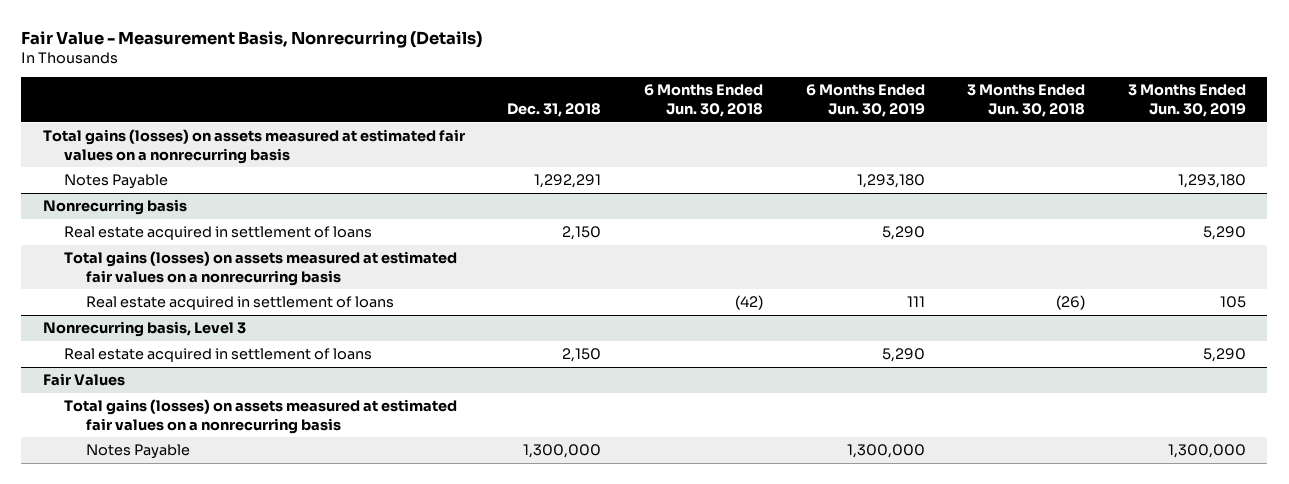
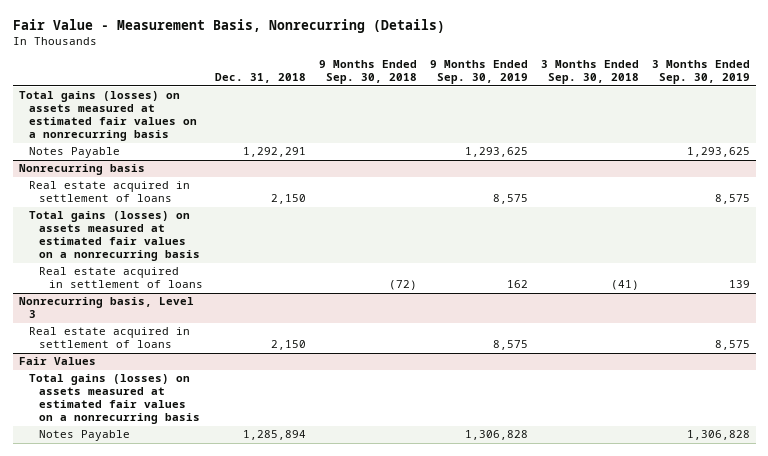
- | Dec. 31, 2018 | 6 Months Ended Jun. 30, 2018 | 6 Months Ended Jun. 30, 2019 | 3 Months Ended Jun. 30, 2018 | 3 Months Ended Jun. 30, 2019
+ | Dec. 31, 2018 | 9 Months Ended Sep. 30, 2018 | 9 Months Ended Sep. 30, 2019 | 3 Months Ended Sep. 30, 2018 | 3 Months Ended Sep. 30, 2019
@ Fair Values
- Notes Payable | 1,300,000 | | 1,300,000 | | 1,300,000
+ Notes Payable | 1,285,894 | | 1,306,828 | | 1,306,828

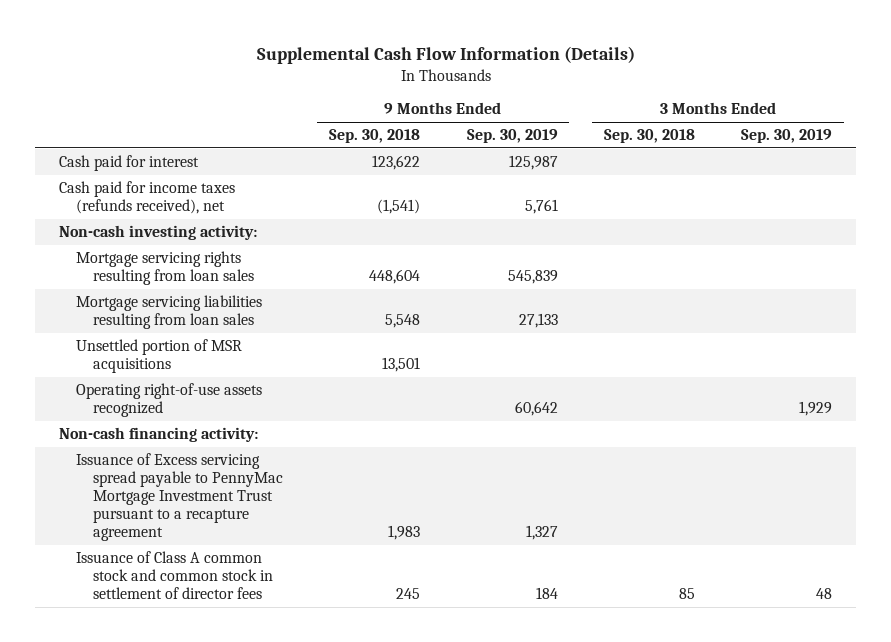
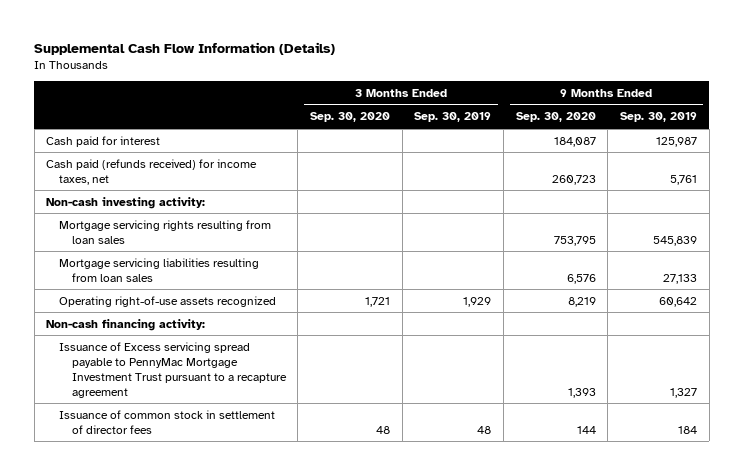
- | 9 Months Ended Sep. 30, 2018 | 9 Months Ended Sep. 30, 2019 | 3 Months Ended Sep. 30, 2018 | 3 Months Ended Sep. 30, 2019
+ | 3 Months Ended Sep. 30, 2020 | 3 Months Ended Sep. 30, 2019 | 9 Months Ended Sep. 30, 2020 | 9 Months Ended Sep. 30, 2019
- Cash paid for income taxes (refunds received), net | (1,541) | 5,761 | |
+ Cash paid (refunds received) for income taxes, net | | | 260,723 | 5,761
- Unsettled portion of MSR acquisitions | 13,501 | | |
- Issuance of Class A common stock and common stock in settlement of director fees | 245 | 184 | 85 | 48
+ Issuance of common stock in settlement of director fees | 48 | 48 | 144 | 184

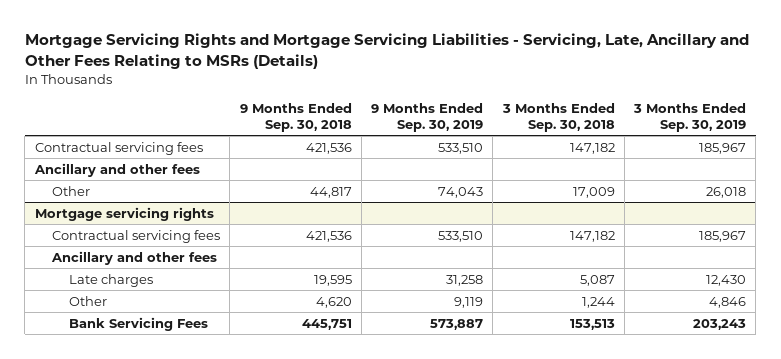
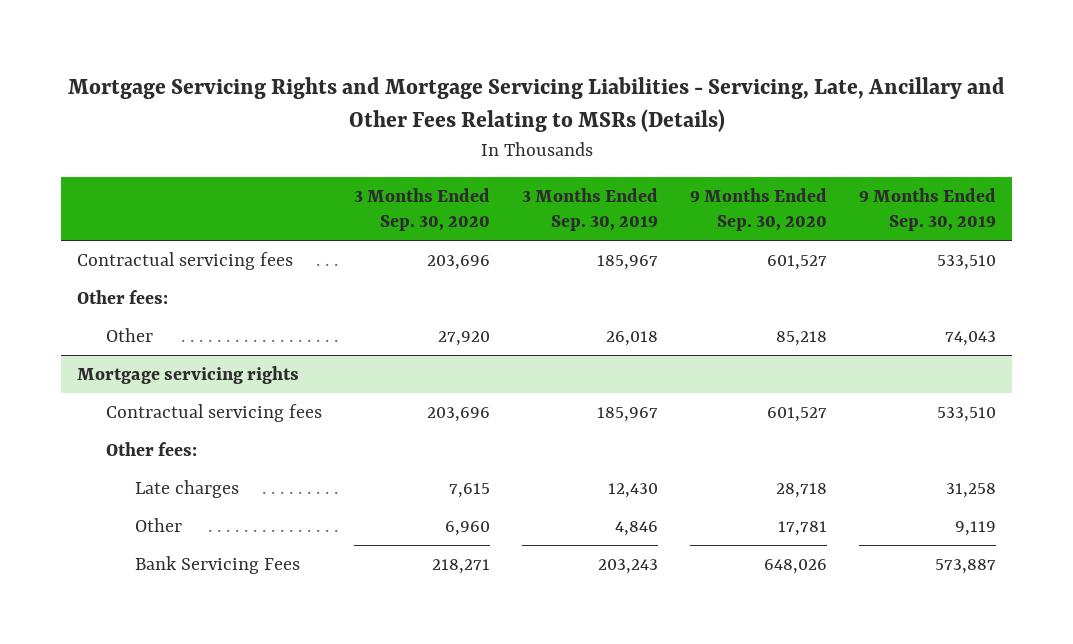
- | 9 Months Ended Sep. 30, 2018 | 9 Months Ended Sep. 30, 2019 | 3 Months Ended Sep. 30, 2018 | 3 Months Ended Sep. 30, 2019
+ | 3 Months Ended Sep. 30, 2020 | 3 Months Ended Sep. 30, 2019 | 9 Months Ended Sep. 30, 2020 | 9 Months Ended Sep. 30, 2019
- Ancillary and other fees
+ Other fees:
@ Mortgage servicing rights
- Ancillary and other fees
+ Other fees:

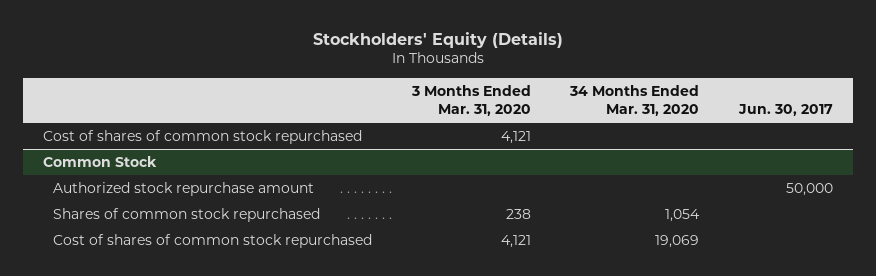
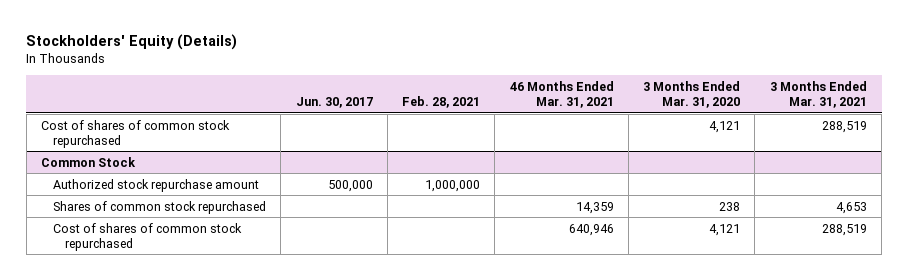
- | 3 Months Ended Mar. 31, 2020 | 34 Months Ended Mar. 31, 2020 | Jun. 30, 2017
+ | Jun. 30, 2017 | Feb. 28, 2021 | 46 Months Ended Mar. 31, 2021 | 3 Months Ended Mar. 31, 2020 | 3 Months Ended Mar. 31, 2021
@ Common Stock
- Authorized stock repurchase amount | | | 50,000
+ Authorized stock repurchase amount | 500,000 | 1,000,000 | | |

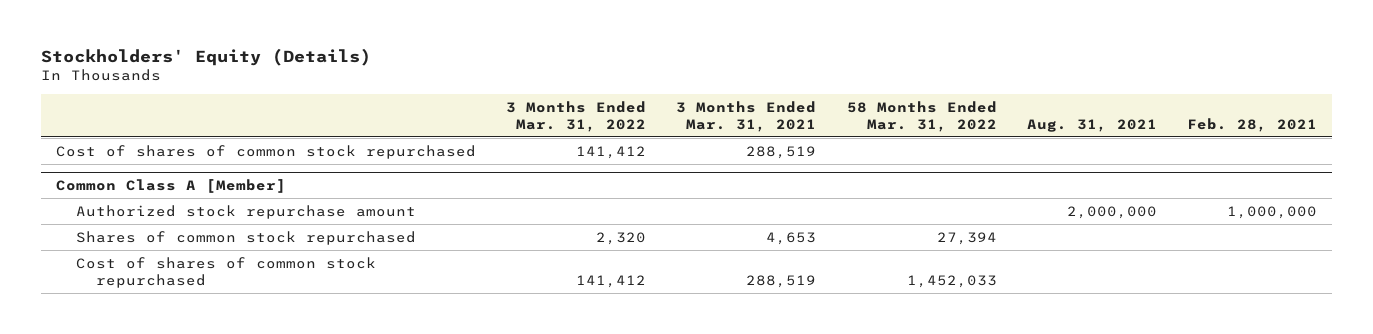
- | Jun. 30, 2017 | Feb. 28, 2021 | 46 Months Ended Mar. 31, 2021 | 3 Months Ended Mar. 31, 2020 | 3 Months Ended Mar. 31, 2021
+ | 3 Months Ended Mar. 31, 2022 | 3 Months Ended Mar. 31, 2021 | 58 Months Ended Mar. 31, 2022 | Aug. 31, 2021 | Feb. 28, 2021
- Common Stock
+ Common Class A [Member]

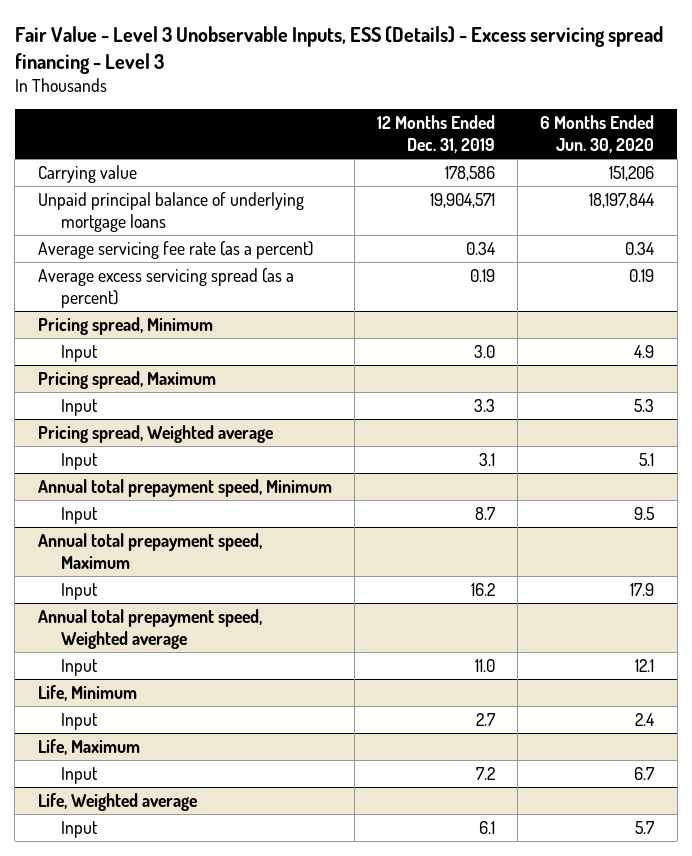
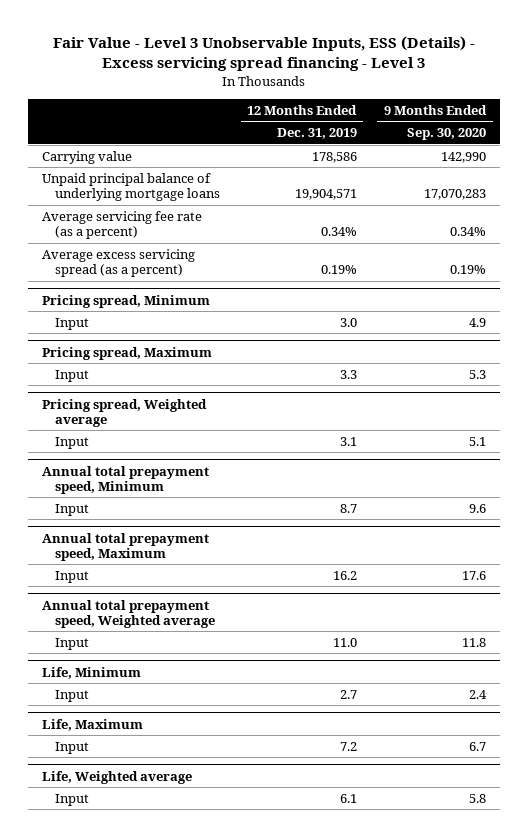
- | 12 Months Ended Dec. 31, 2019 | 6 Months Ended Jun. 30, 2020
+ | 12 Months Ended Dec. 31, 2019 | 9 Months Ended Sep. 30, 2020
- Average servicing fee rate (as a percent) | 0.34 | 0.34
- Average excess servicing spread (as a percent) | 0.19 | 0.19
+ Average servicing fee rate (as a percent) | 0.34% | 0.34%
+ Average excess servicing spread (as a percent) | 0.19% | 0.19%

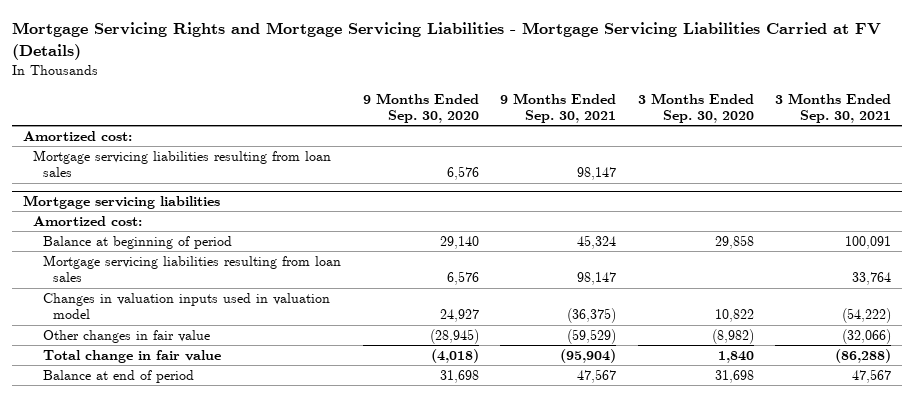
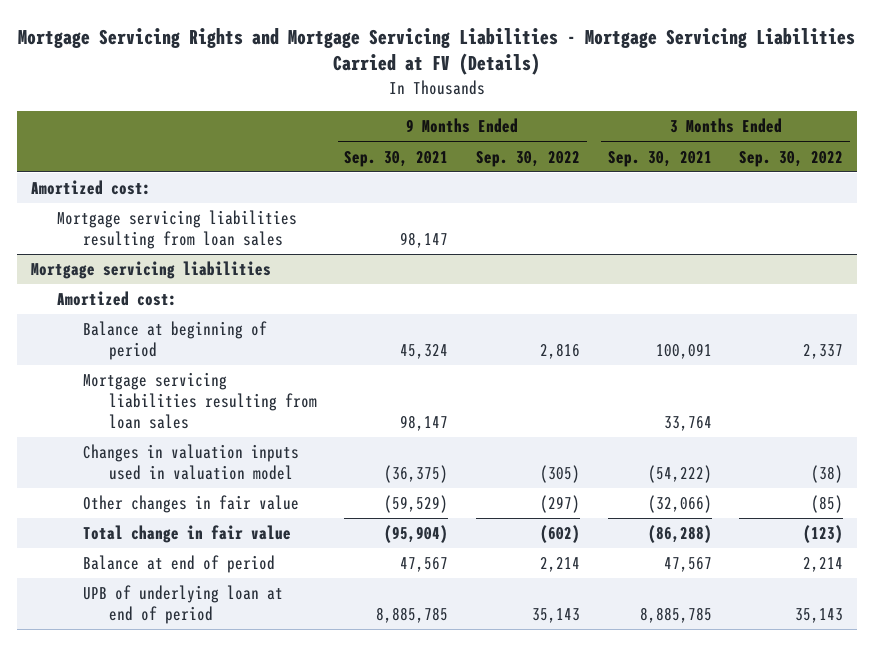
- | 9 Months Ended Sep. 30, 2020 | 9 Months Ended Sep. 30, 2021 | 3 Months Ended Sep. 30, 2020 | 3 Months Ended Sep. 30, 2021
+ | 9 Months Ended Sep. 30, 2021 | 9 Months Ended Sep. 30, 2022 | 3 Months Ended Sep. 30, 2021 | 3 Months Ended Sep. 30, 2022
@ Mortgage servicing liabilities
+ UPB of underlying loan at end of period | 8,885,785 | 35,143 | 8,885,785 | 35,143

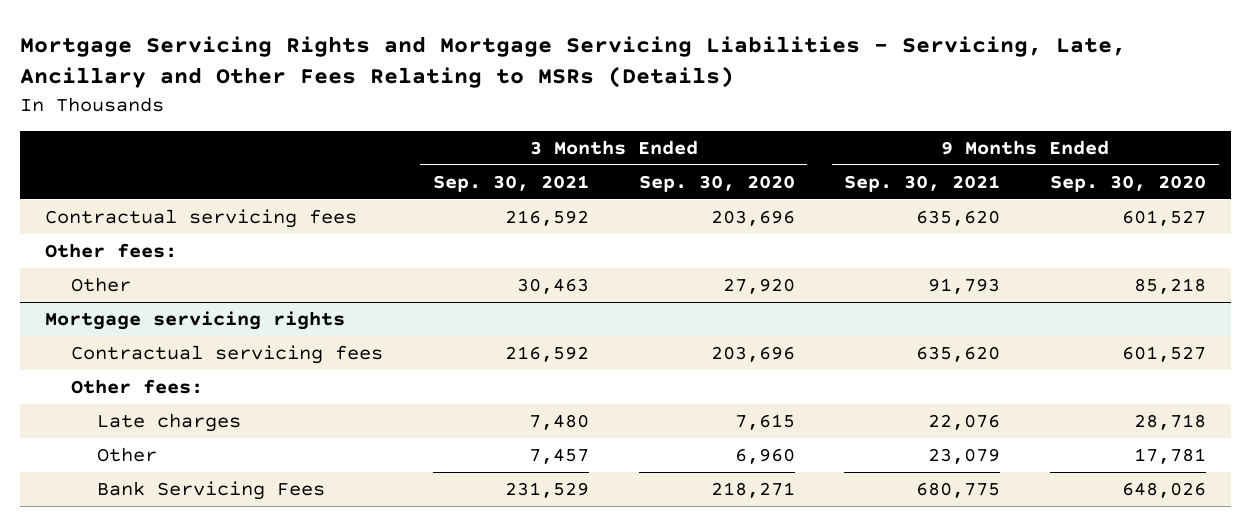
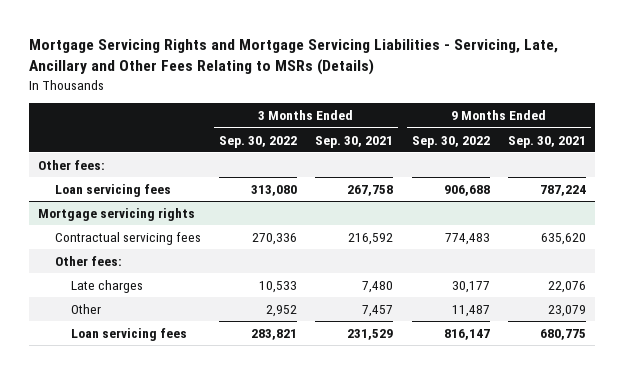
- | 3 Months Ended Sep. 30, 2021 | 3 Months Ended Sep. 30, 2020 | 9 Months Ended Sep. 30, 2021 | 9 Months Ended Sep. 30, 2020
+ | 3 Months Ended Sep. 30, 2022 | 3 Months Ended Sep. 30, 2021 | 9 Months Ended Sep. 30, 2022 | 9 Months Ended Sep. 30, 2021
- Contractual servicing fees | 216,592 | 203,696 | 635,620 | 601,527
- Other | 30,463 | 27,920 | 91,793 | 85,218
+ Loan servicing fees | 313,080 | 267,758 | 906,688 | 787,224
@ Mortgage servicing rights
- Bank Servicing Fees | 231,529 | 218,271 | 680,775 | 648,026
+ Loan servicing fees | 283,821 | 231,529 | 816,147 | 680,775

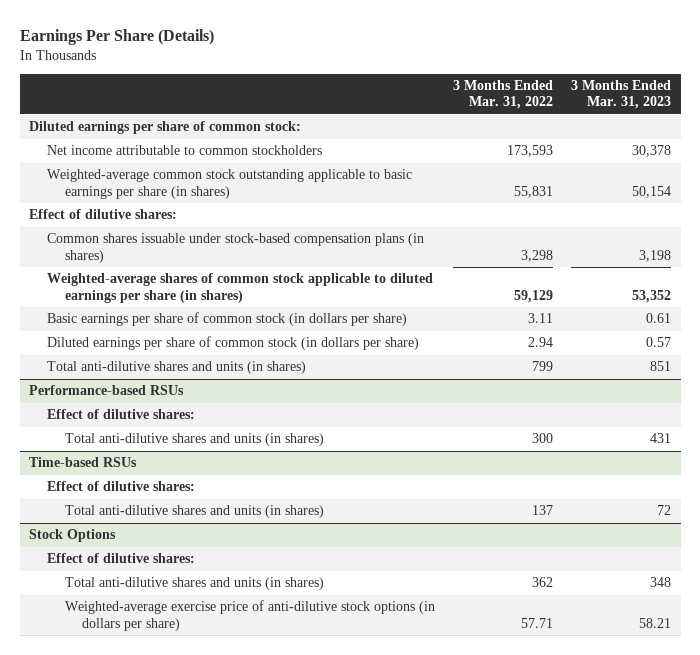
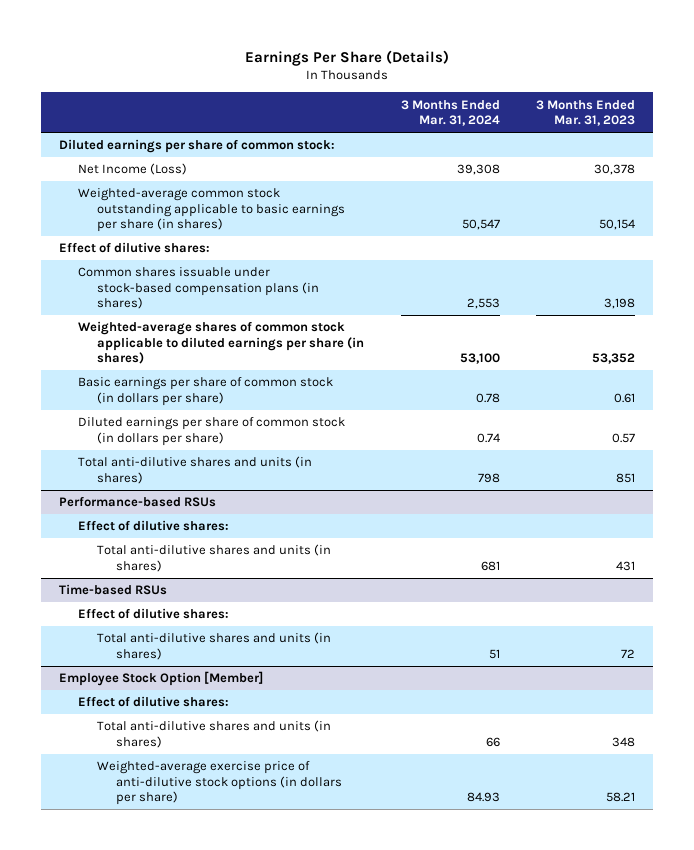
- | 3 Months Ended Mar. 31, 2022 | 3 Months Ended Mar. 31, 2023
+ | 3 Months Ended Mar. 31, 2024 | 3 Months Ended Mar. 31, 2023
- Net income attributable to common stockholders | 173,593 | 30,378
+ Net Income (Loss) | 39,308 | 30,378
- Stock Options
+ Employee Stock Option [Member]

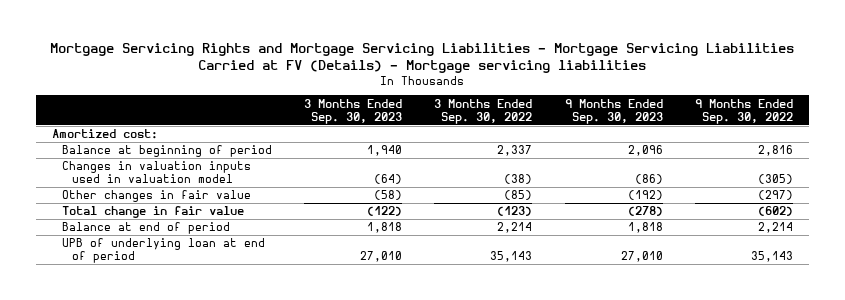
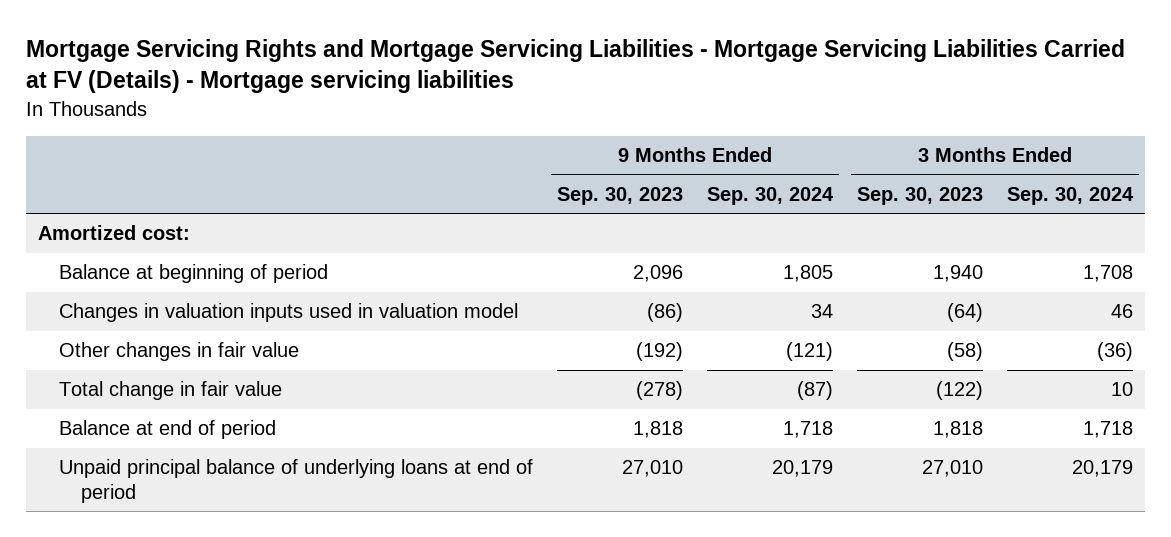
- | 3 Months Ended Sep. 30, 2023 | 3 Months Ended Sep. 30, 2022 | 9 Months Ended Sep. 30, 2023 | 9 Months Ended Sep. 30, 2022
+ | 9 Months Ended Sep. 30, 2023 | 9 Months Ended Sep. 30, 2024 | 3 Months Ended Sep. 30, 2023 | 3 Months Ended Sep. 30, 2024
- UPB of underlying loan at end of period | 27,010 | 35,143 | 27,010 | 35,143
+ Unpaid principal balance of underlying loans at end of period | 27,010 | 20,179 | 27,010 | 20,179

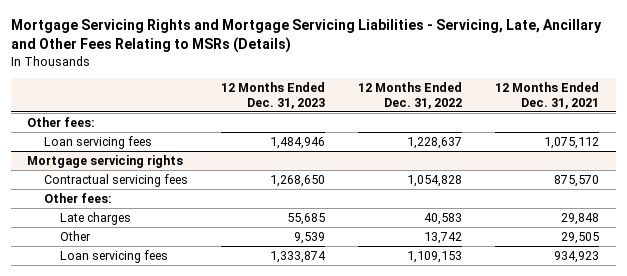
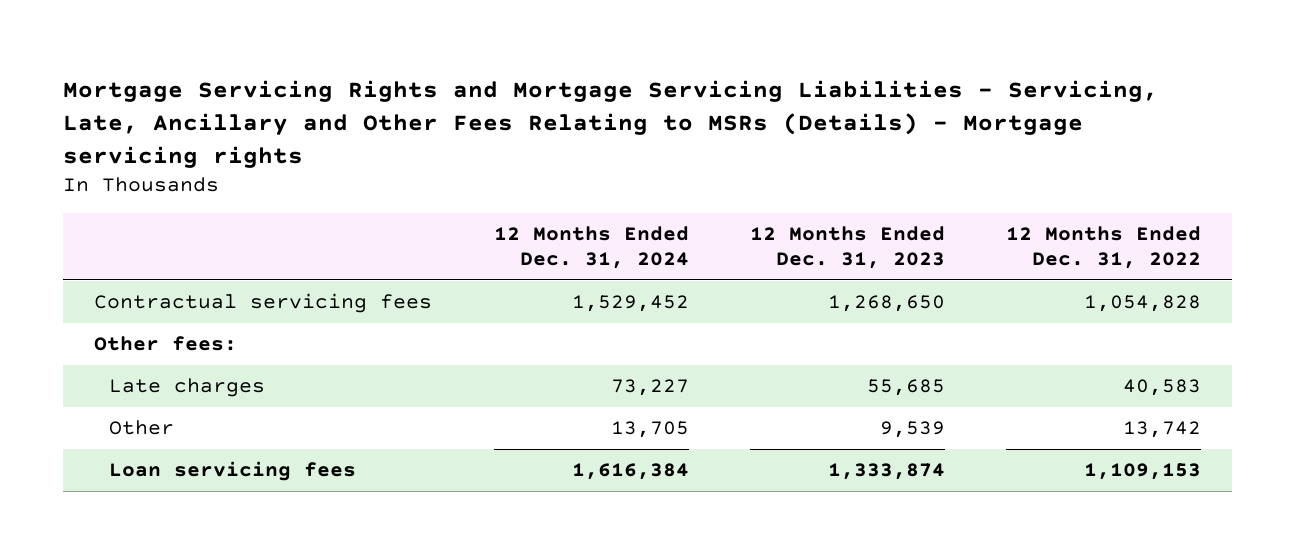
- Mortgage Servicing Rights and Mortgage Servicing Liabilities - Servicing, Late, Ancillary and Other Fees Relating to MSRs (Details)
+ Mortgage Servicing Rights and Mortgage Servicing Liabilities - Servicing, Late, Ancillary and Other Fees Relating to MSRs (Details) - Mortgage servicing rights
- | 12 Months Ended Dec. 31, 2023 | 12 Months Ended Dec. 31, 2022 | 12 Months Ended Dec. 31, 2021
+ | 12 Months Ended Dec. 31, 2024 | 12 Months Ended Dec. 31, 2023 | 12 Months Ended Dec. 31, 2022
- Other fees:
- Loan servicing fees | 1,484,946 | 1,228,637 | 1,075,112
- Mortgage servicing rights

